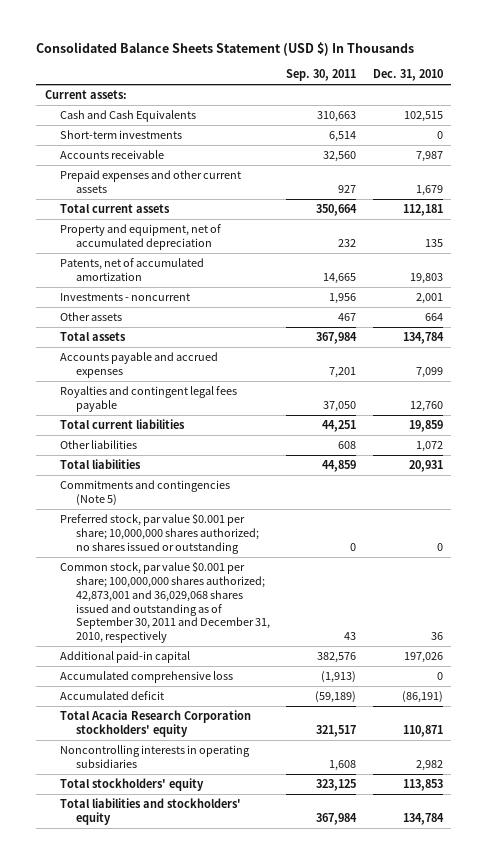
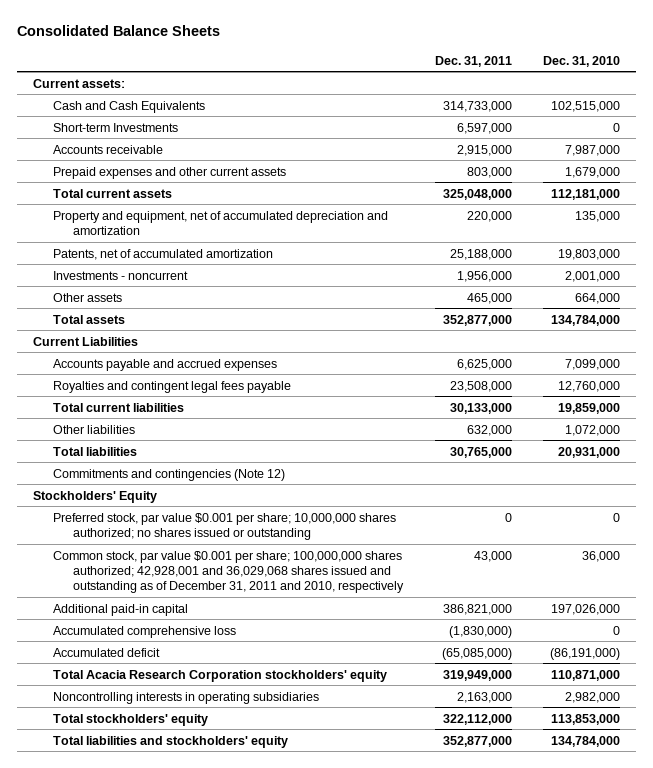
- Consolidated Balance Sheets Statement (USD $) In Thousands
+ Consolidated Balance Sheets
- | Sep. 30, 2011 | Dec. 31, 2010
+ | Dec. 31, 2011 | Dec. 31, 2010
- Cash and Cash Equivalents | 310,663 | 102,515
- Short-term investments | 6,514 | 0
- Accounts receivable | 32,560 | 7,987
- Prepaid expenses and other current assets | 927 | 1,679
- Total current assets | 350,664 | 112,181
- Property and equipment, net of accumulated depreciation | 232 | 135
- Patents, net of accumulated amortization | 14,665 | 19,803
- Investments - noncurrent | 1,956 | 2,001
- Other assets | 467 | 664
- Total assets | 367,984 | 134,784
- Accounts payable and accrued expenses | 7,201 | 7,099
- Royalties and contingent legal fees payable | 37,050 | 12,760
- Total current liabilities | 44,251 | 19,859
- Other liabilities | 608 | 1,072
- Total liabilities | 44,859 | 20,931
- Commitments and contingencies (Note 5)
+ Cash and Cash Equivalents | 314,733,000 | 102,515,000
+ Short-term Investments | 6,597,000 | 0
+ Accounts receivable | 2,915,000 | 7,987,000
+ Prepaid expenses and other current assets | 803,000 | 1,679,000
+ Total current assets | 325,048,000 | 112,181,000
+ Property and equipment, net of accumulated depreciation and amortization | 220,000 | 135,000
+ Patents, net of accumulated amortization | 25,188,000 | 19,803,000
+ Investments - noncurrent | 1,956,000 | 2,001,000
+ Other assets | 465,000 | 664,000
+ Total assets | 352,877,000 | 134,784,000
+ Current Liabilities
+ Accounts payable and accrued expenses | 6,625,000 | 7,099,000
+ Royalties and contingent legal fees payable | 23,508,000 | 12,760,000
+ Total current liabilities | 30,133,000 | 19,859,000
+ Other liabilities | 632,000 | 1,072,000
+ Total liabilities | 30,765,000 | 20,931,000
+ Commitments and contingencies (Note 12)
+ Stockholders' Equity
- Common stock, par value $0.001 per share; 100,000,000 shares authorized; 42,873,001 and 36,029,068 shares issued and outstanding as of September 30, 2011 and December 31, 2010, respectively | 43 | 36
- Additional paid-in capital | 382,576 | 197,026
+ Common stock, par value $0.001 per share; 100,000,000 shares authorized; 42,928,001 and 36,029,068 shares issued and outstanding as of December 31, 2011 and 2010, respectively | 43,000 | 36,000
+ Additional paid-in capital | 386,821,000 | 197,026,000
- Accumulated deficit | (59,189) | (86,191)
- Total Acacia Research Corporation stockholders' equity | 321,517 | 110,871
- Noncontrolling interests in operating subsidiaries | 1,608 | 2,982
- Total stockholders' equity | 323,125 | 113,853
- Total liabilities and stockholders' equity | 367,984 | 134,784
+ Accumulated deficit | (65,085,000) | (86,191,000)
+ Total Acacia Research Corporation stockholders' equity | 319,949,000 | 110,871,000
+ Noncontrolling interests in operating subsidiaries | 2,163,000 | 2,982,000
+ Total stockholders' equity | 322,112,000 | 113,853,000
+ Total liabilities and stockholders' equity | 352,877,000 | 134,784,000

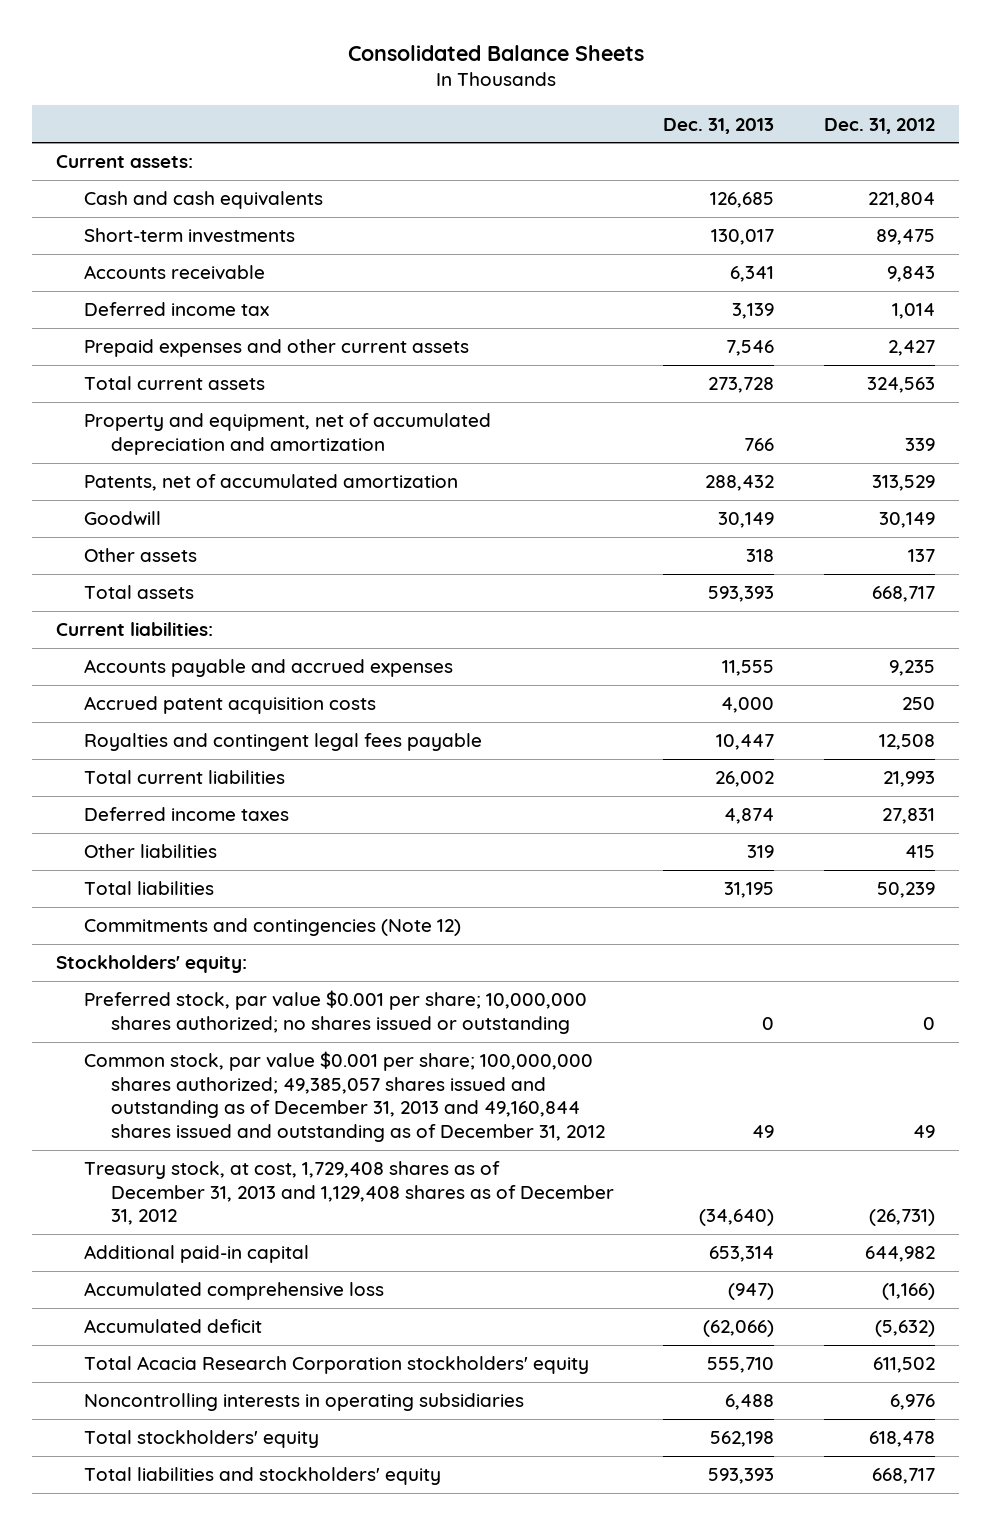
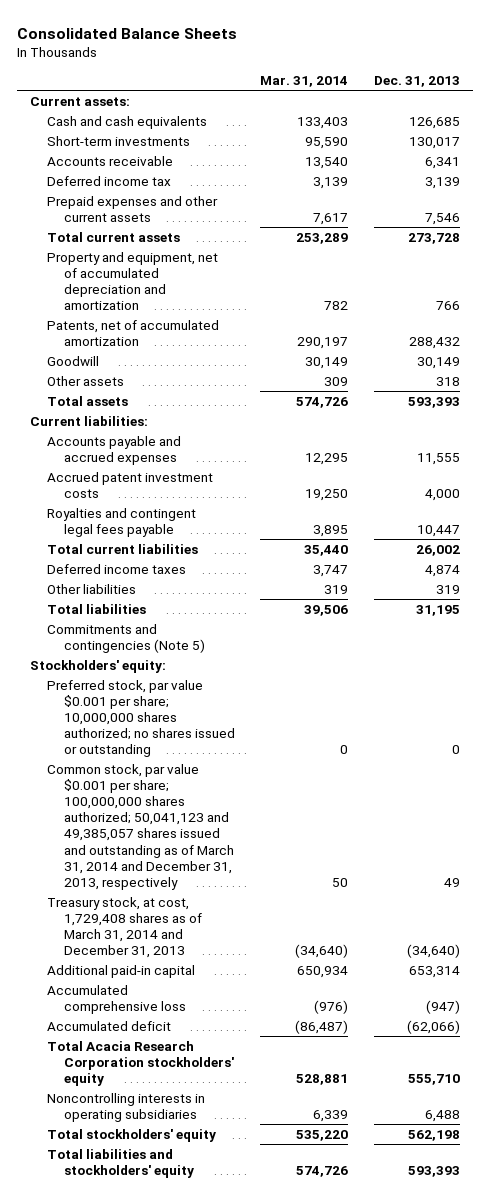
- | Dec. 31, 2013 | Dec. 31, 2012
+ | Mar. 31, 2014 | Dec. 31, 2013
- Accrued patent acquisition costs | 4,000 | 250
+ Accrued patent investment costs | 19,250 | 4,000
- Commitments and contingencies (Note 12)
+ Commitments and contingencies (Note 5)
- Common stock, par value $0.001 per share; 100,000,000 shares authorized; 49,385,057 shares issued and outstanding as of December 31, 2013 and 49,160,844 shares issued and outstanding as of December 31, 2012 | 49 | 49
- Treasury stock, at cost, 1,729,408 shares as of December 31, 2013 and 1,129,408 shares as of December 31, 2012 | (34,640) | (26,731)
+ Common stock, par value $0.001 per share; 100,000,000 shares authorized; 50,041,123 and 49,385,057 shares issued and outstanding as of March 31, 2014 and December 31, 2013, respectively | 50 | 49
+ Treasury stock, at cost, 1,729,408 shares as of March 31, 2014 and December 31, 2013 | (34,640) | (34,640)

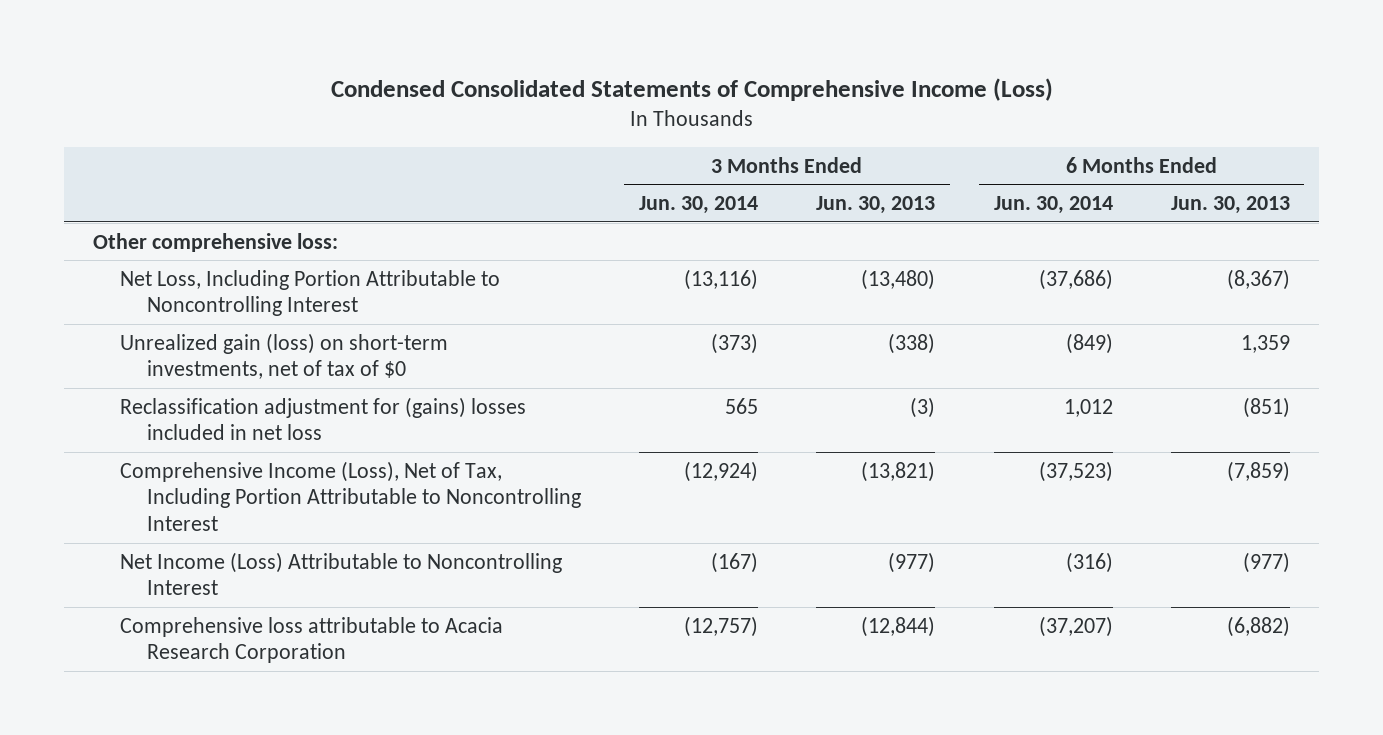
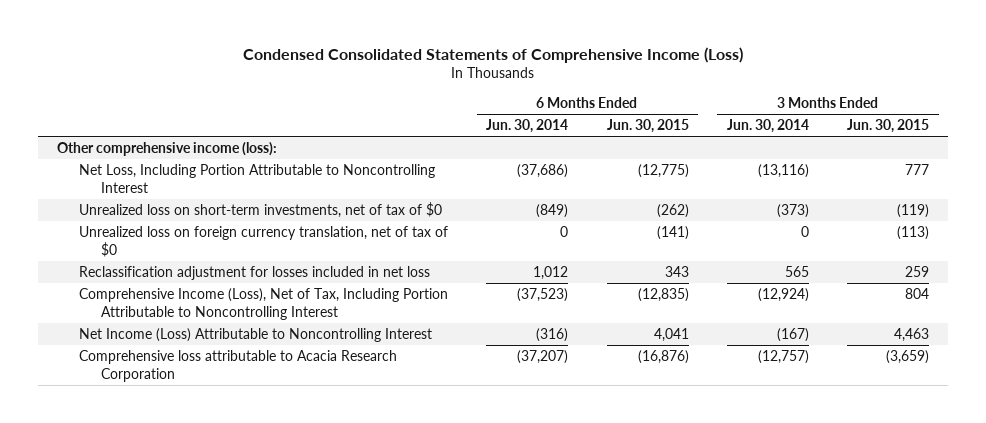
- | 3 Months Ended Jun. 30, 2014 | 3 Months Ended Jun. 30, 2013 | 6 Months Ended Jun. 30, 2014 | 6 Months Ended Jun. 30, 2013
+ | 6 Months Ended Jun. 30, 2014 | 6 Months Ended Jun. 30, 2015 | 3 Months Ended Jun. 30, 2014 | 3 Months Ended Jun. 30, 2015
- Other comprehensive loss:
+ Other comprehensive income (loss):
- Unrealized gain (loss) on short-term investments, net of tax of $0 | (373) | (338) | (849) | 1,359
- Reclassification adjustment for (gains) losses included in net loss | 565 | (3) | 1,012 | (851)
+ Unrealized loss on short-term investments, net of tax of $0 | (849) | (262) | (373) | (119)
+ Unrealized loss on foreign currency translation, net of tax of $0 | 0 | (141) | 0 | (113)
+ Reclassification adjustment for losses included in net loss | 1,012 | 343 | 565 | 259

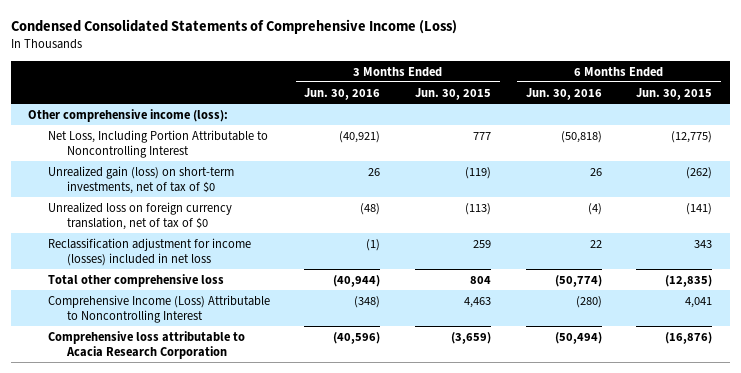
- | 6 Months Ended Jun. 30, 2014 | 6 Months Ended Jun. 30, 2015 | 3 Months Ended Jun. 30, 2014 | 3 Months Ended Jun. 30, 2015
+ | 3 Months Ended Jun. 30, 2016 | 3 Months Ended Jun. 30, 2015 | 6 Months Ended Jun. 30, 2016 | 6 Months Ended Jun. 30, 2015
- Unrealized loss on short-term investments, net of tax of $0 | (849) | (262) | (373) | (119)
+ Unrealized gain (loss) on short-term investments, net of tax of $0 | 26 | (119) | 26 | (262)
- Reclassification adjustment for losses included in net loss | 1,012 | 343 | 565 | 259
- Comprehensive Income (Loss), Net of Tax, Including Portion Attributable to Noncontrolling Interest | (37,523) | (12,835) | (12,924) | 804
- Net Income (Loss) Attributable to Noncontrolling Interest | (316) | 4,041 | (167) | 4,463
+ Reclassification adjustment for income (losses) included in net loss | (1) | 259 | 22 | 343
+ Total other comprehensive loss | (40,944) | 804 | (50,774) | (12,835)
+ Comprehensive Income (Loss) Attributable to Noncontrolling Interest | (348) | 4,463 | (280) | 4,041

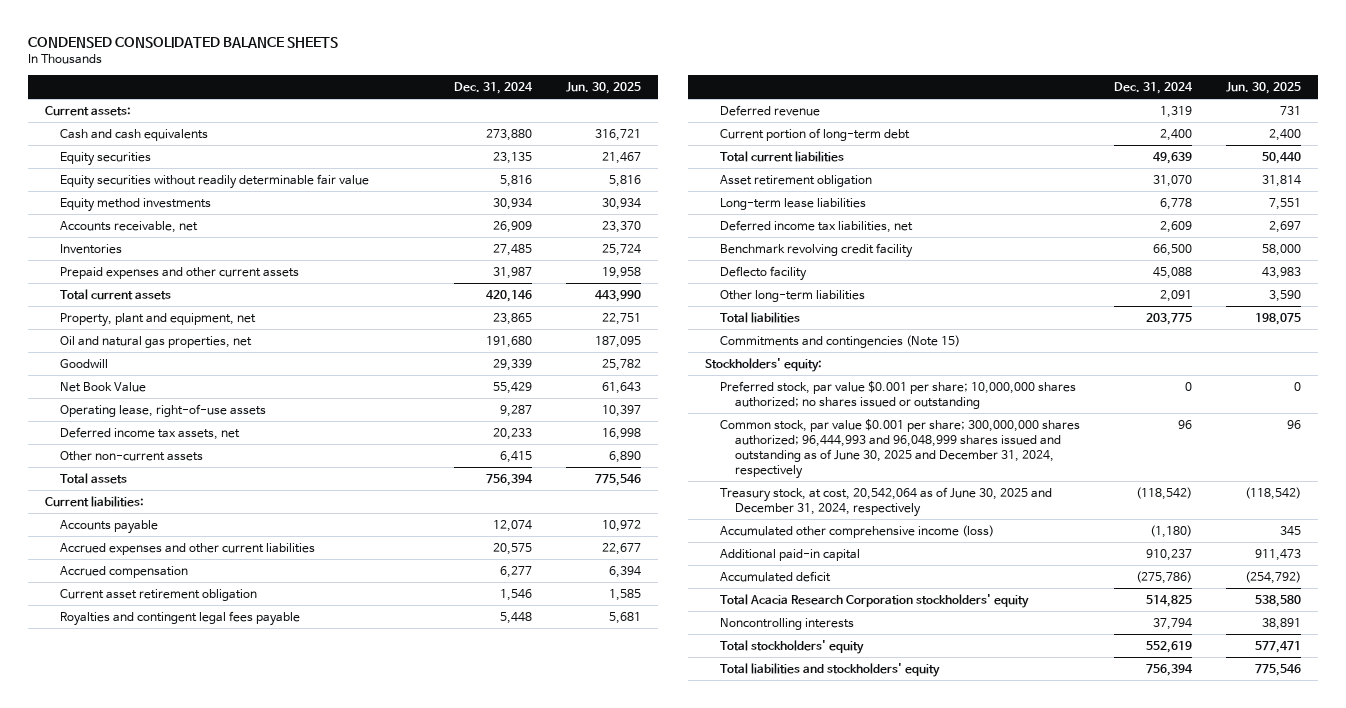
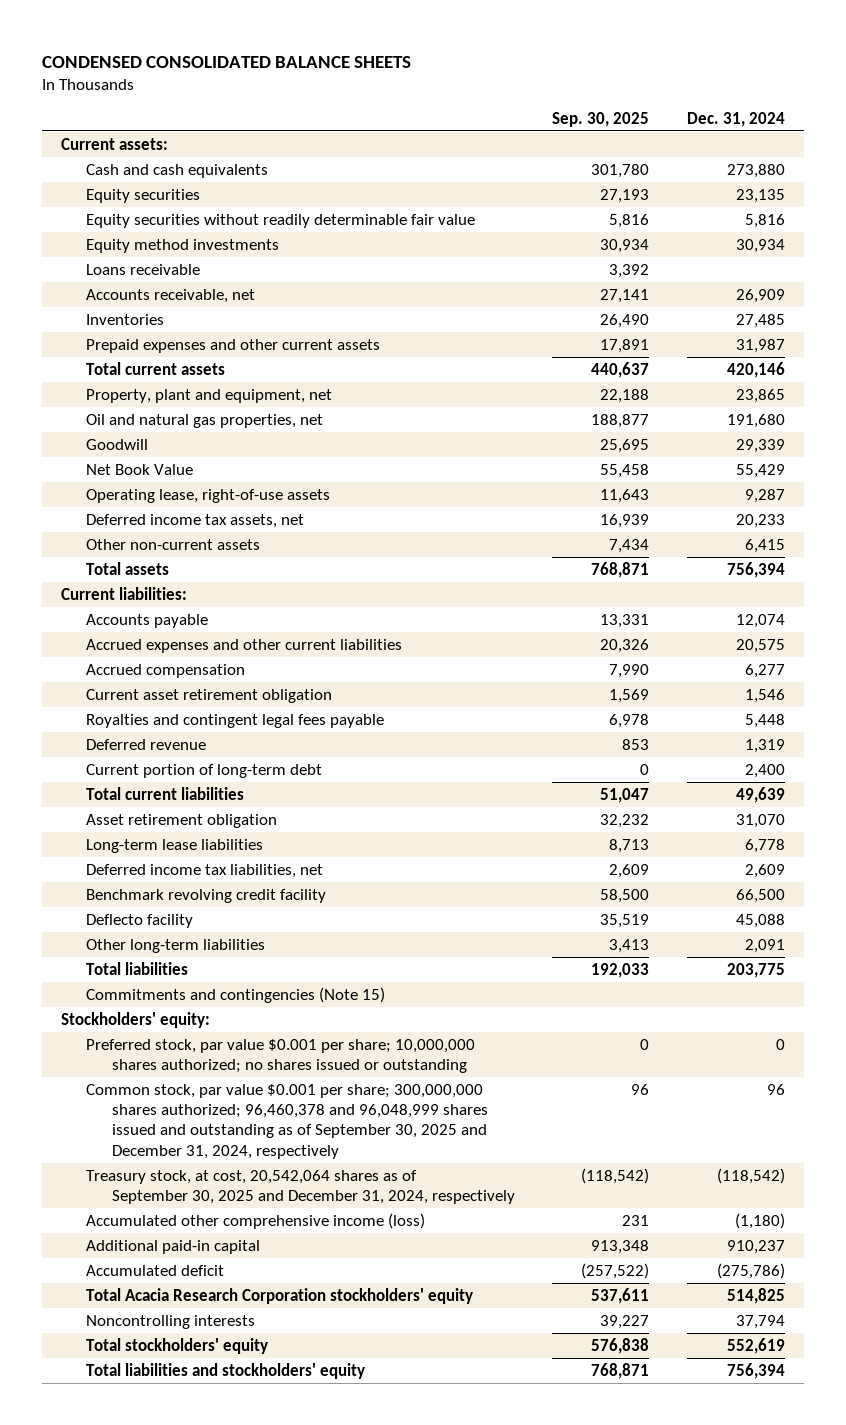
- | Dec. 31, 2024 | Jun. 30, 2025
+ | Sep. 30, 2025 | Dec. 31, 2024
+ Loans receivable | 3,392 |
- Common stock, par value $0.001 per share; 300,000,000 shares authorized; 96,444,993 and 96,048,999 shares issued and outstanding as of June 30, 2025 and December 31, 2024, respectively | 96 | 96
- Treasury stock, at cost, 20,542,064 as of June 30, 2025 and December 31, 2024, respectively | (118,542) | (118,542)
+ Common stock, par value $0.001 per share; 300,000,000 shares authorized; 96,460,378 and 96,048,999 shares issued and outstanding as of September 30, 2025 and December 31, 2024, respectively | 96 | 96
+ Treasury stock, at cost, 20,542,064 shares as of September 30, 2025 and December 31, 2024, respectively | (118,542) | (118,542)

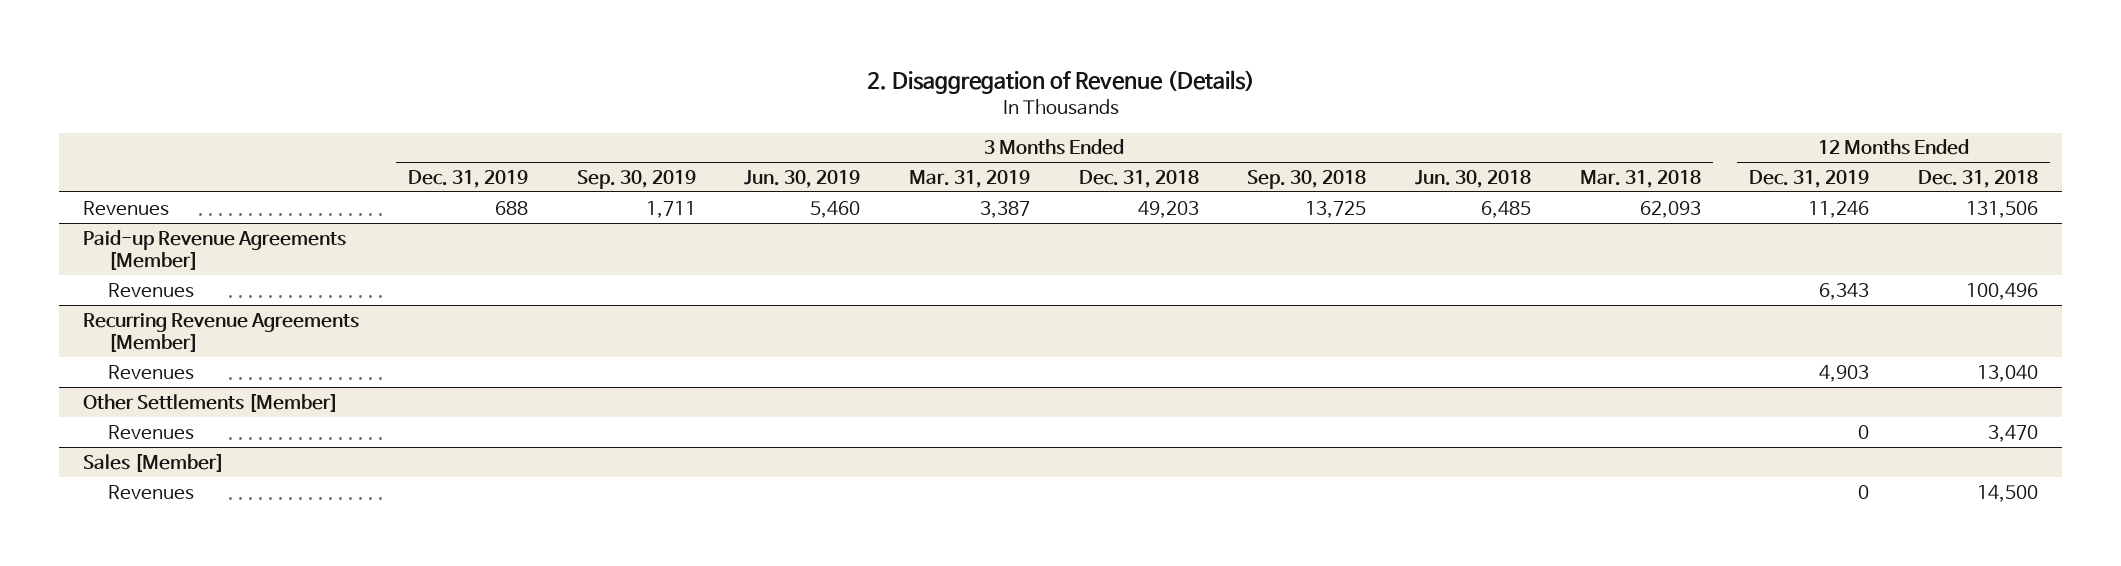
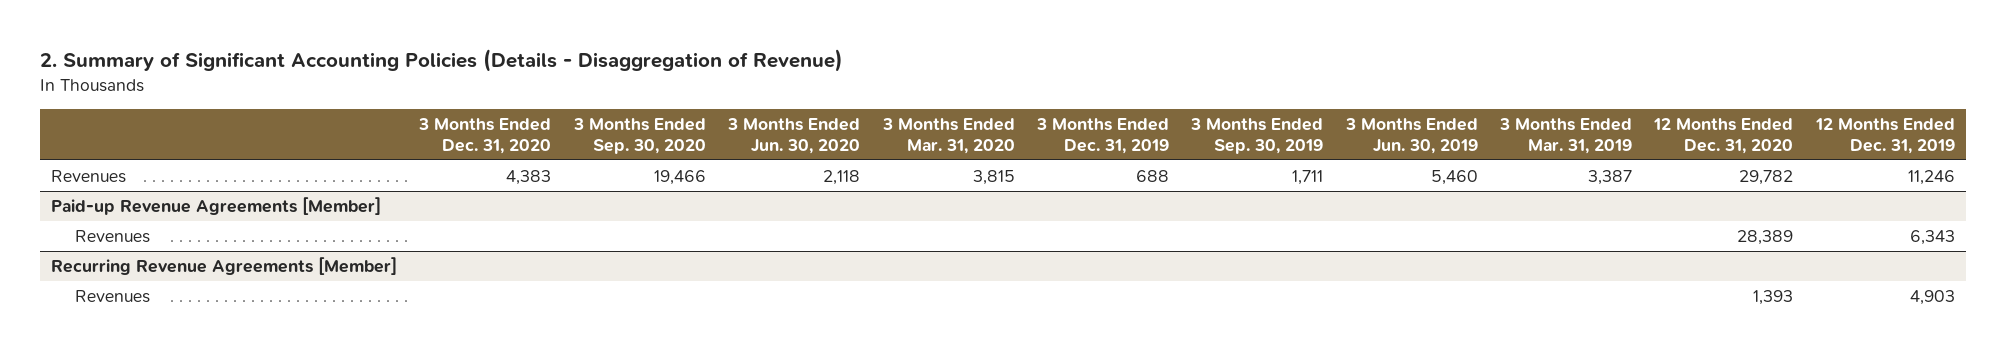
- 2. Disaggregation of Revenue (Details)
+ 2. Summary of Significant Accounting Policies (Details - Disaggregation of Revenue)
- | 3 Months Ended Dec. 31, 2019 | 3 Months Ended Sep. 30, 2019 | 3 Months Ended Jun. 30, 2019 | 3 Months Ended Mar. 31, 2019 | 3 Months Ended Dec. 31, 2018 | 3 Months Ended Sep. 30, 2018 | 3 Months Ended Jun. 30, 2018 | 3 Months Ended Mar. 31, 2018 | 12 Months Ended Dec. 31, 2019 | 12 Months Ended Dec. 31, 2018
+ | 3 Months Ended Dec. 31, 2020 | 3 Months Ended Sep. 30, 2020 | 3 Months Ended Jun. 30, 2020 | 3 Months Ended Mar. 31, 2020 | 3 Months Ended Dec. 31, 2019 | 3 Months Ended Sep. 30, 2019 | 3 Months Ended Jun. 30, 2019 | 3 Months Ended Mar. 31, 2019 | 12 Months Ended Dec. 31, 2020 | 12 Months Ended Dec. 31, 2019
- Other Settlements [Member]
- Revenues | | | | | | | | | 0 | 3,470
- Sales [Member]
- Revenues | | | | | | | | | 0 | 14,500

